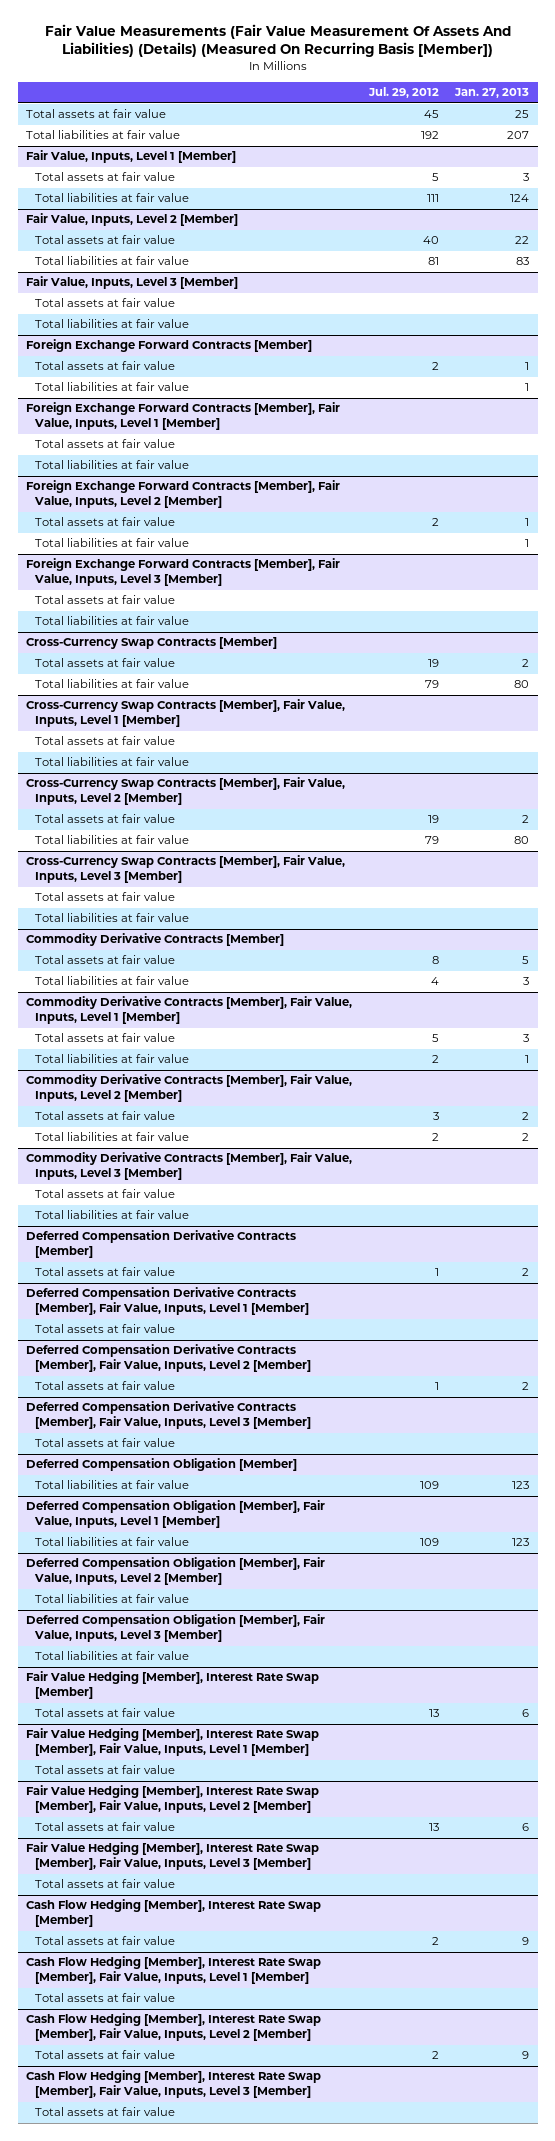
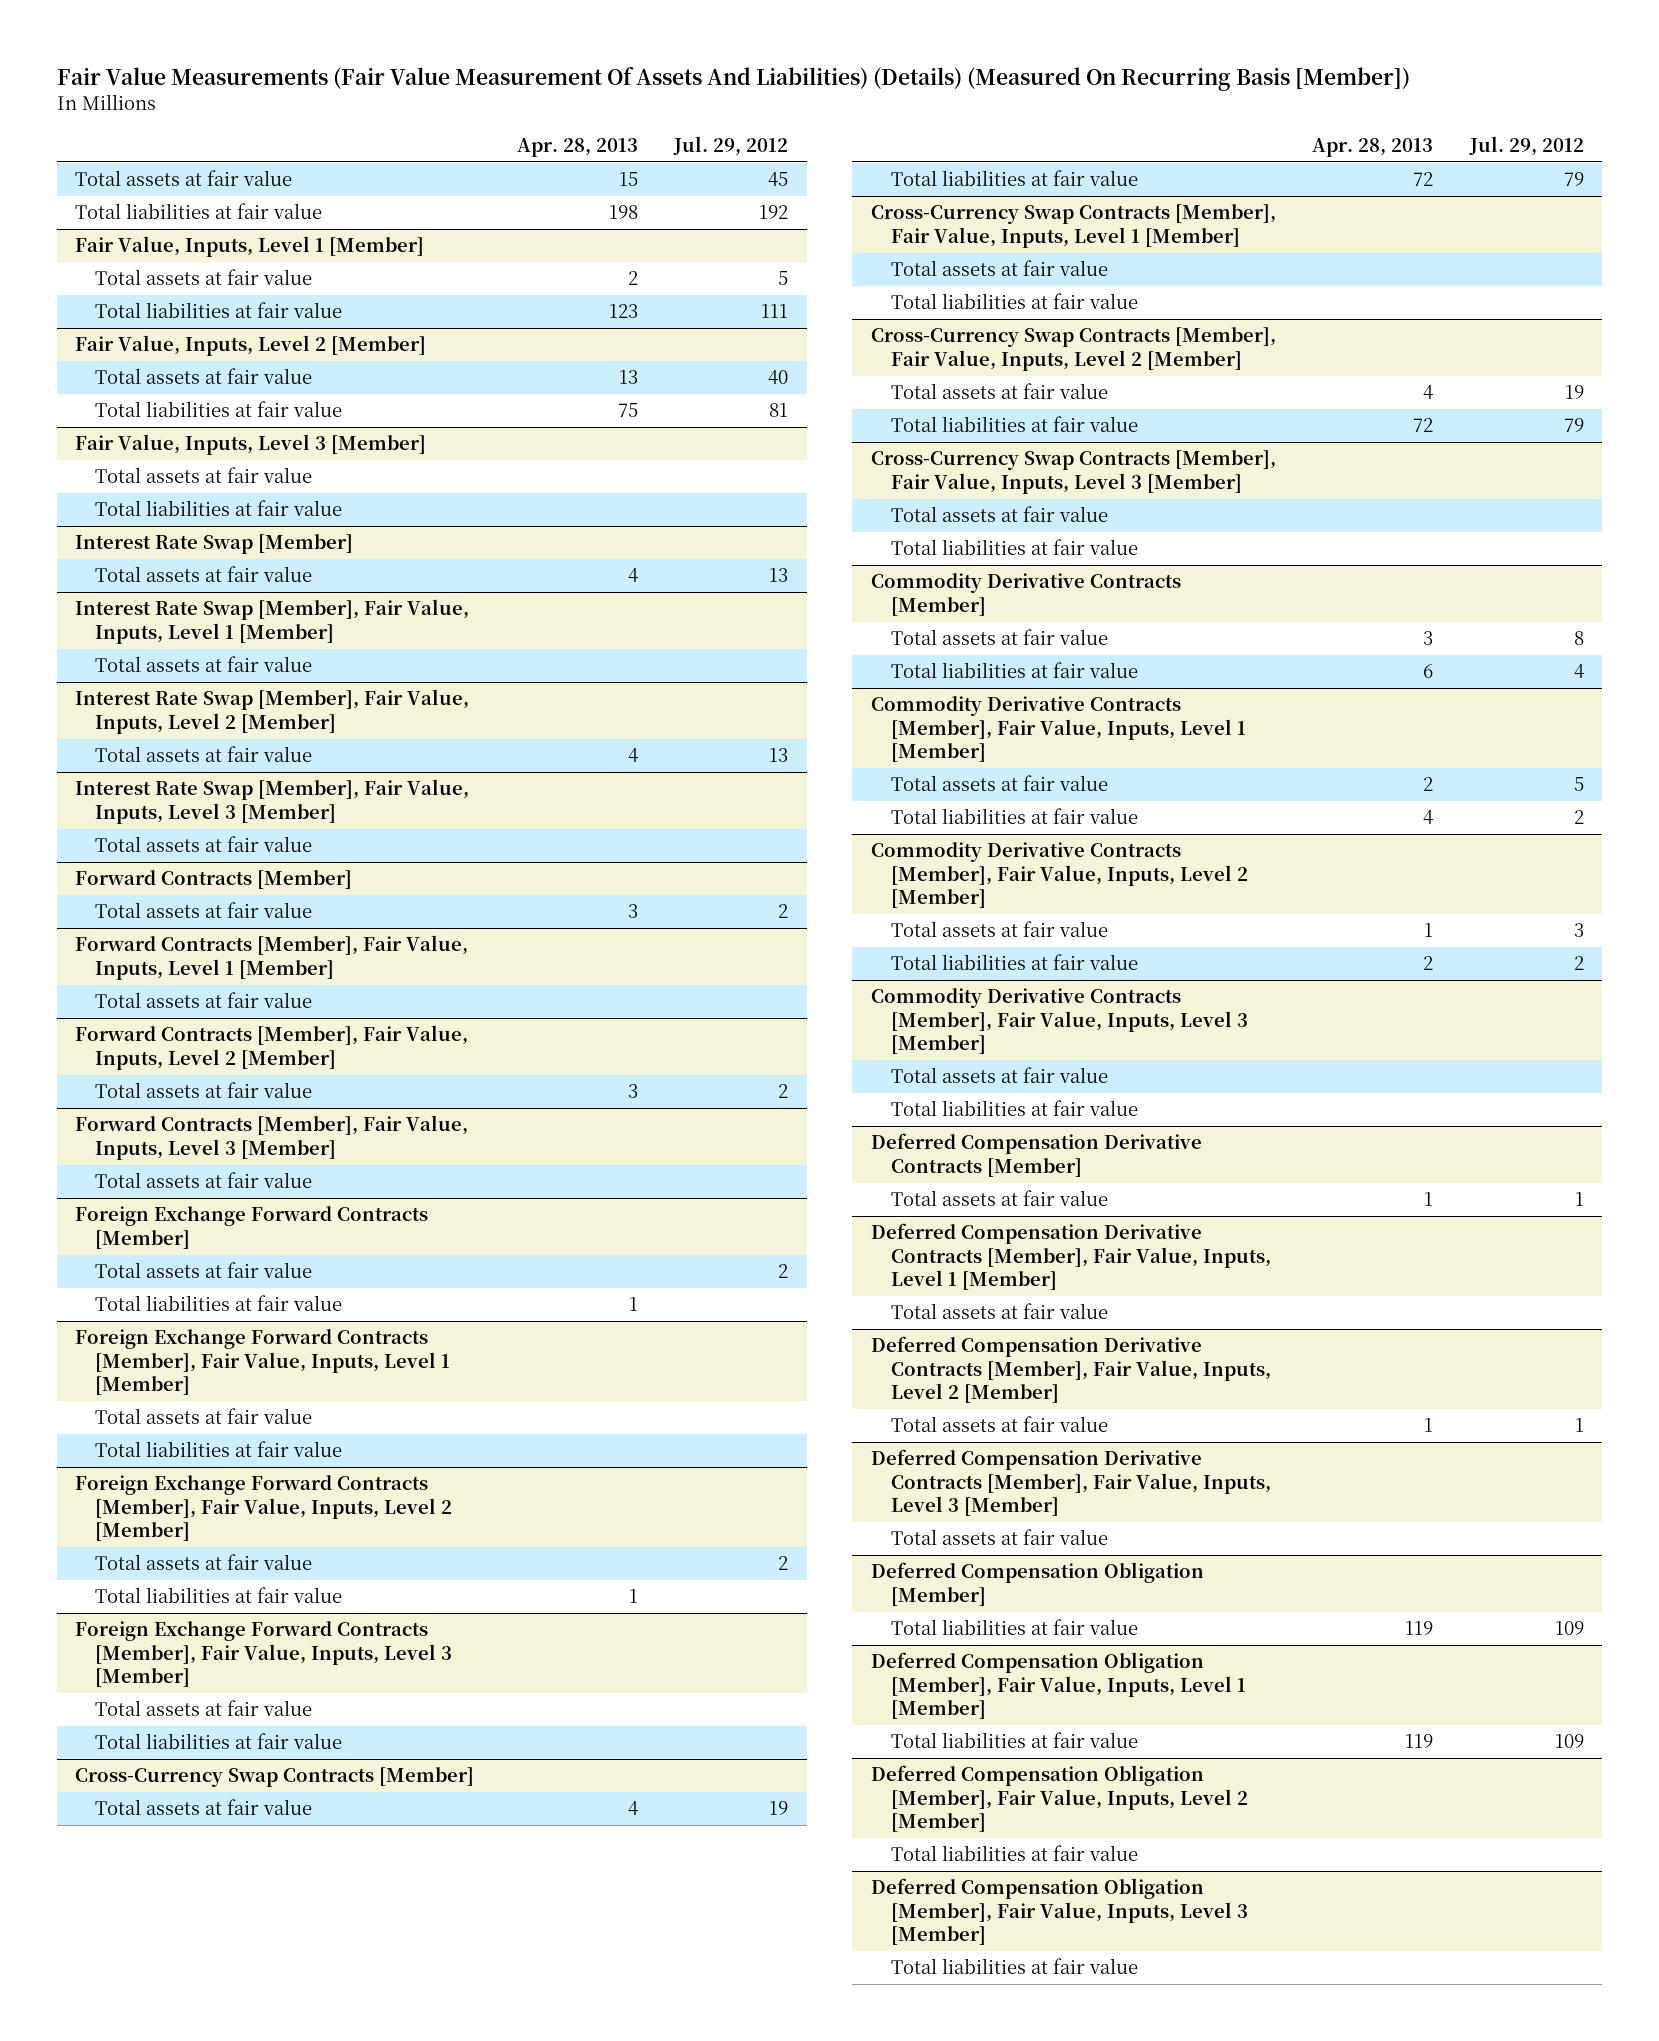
- | Jul. 29, 2012 | Jan. 27, 2013
+ | Apr. 28, 2013 | Jul. 29, 2012
+ Interest Rate Swap [Member]
+ Total assets at fair value | 4 | 13
+ Interest Rate Swap [Member], Fair Value, Inputs, Level 1 [Member]
+ Total assets at fair value
+ Interest Rate Swap [Member], Fair Value, Inputs, Level 2 [Member]
+ Total assets at fair value | 4 | 13
+ Interest Rate Swap [Member], Fair Value, Inputs, Level 3 [Member]
+ Total assets at fair value
+ Forward Contracts [Member]
+ Total assets at fair value | 3 | 2
+ Forward Contracts [Member], Fair Value, Inputs, Level 1 [Member]
+ Total assets at fair value
+ Forward Contracts [Member], Fair Value, Inputs, Level 2 [Member]
+ Total assets at fair value | 3 | 2
+ Forward Contracts [Member], Fair Value, Inputs, Level 3 [Member]
+ Total assets at fair value
- Fair Value Hedging [Member], Interest Rate Swap [Member]
- Total assets at fair value | 13 | 6
- Fair Value Hedging [Member], Interest Rate Swap [Member], Fair Value, Inputs, Level 1 [Member]
- Total assets at fair value
- Fair Value Hedging [Member], Interest Rate Swap [Member], Fair Value, Inputs, Level 2 [Member]
- Total assets at fair value | 13 | 6
- Fair Value Hedging [Member], Interest Rate Swap [Member], Fair Value, Inputs, Level 3 [Member]
- Total assets at fair value
- Cash Flow Hedging [Member], Interest Rate Swap [Member]
- Total assets at fair value | 2 | 9
- Cash Flow Hedging [Member], Interest Rate Swap [Member], Fair Value, Inputs, Level 1 [Member]
- Total assets at fair value
- Cash Flow Hedging [Member], Interest Rate Swap [Member], Fair Value, Inputs, Level 2 [Member]
- Total assets at fair value | 2 | 9
- Cash Flow Hedging [Member], Interest Rate Swap [Member], Fair Value, Inputs, Level 3 [Member]
- Total assets at fair value

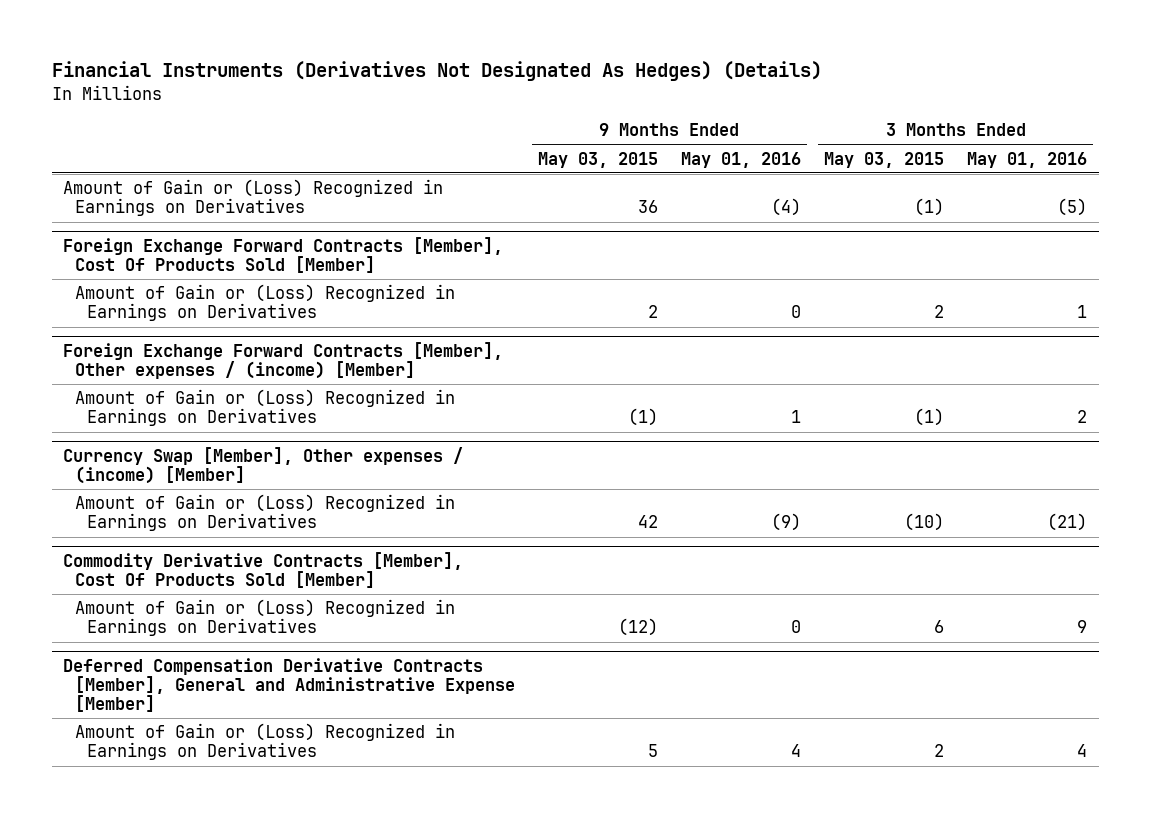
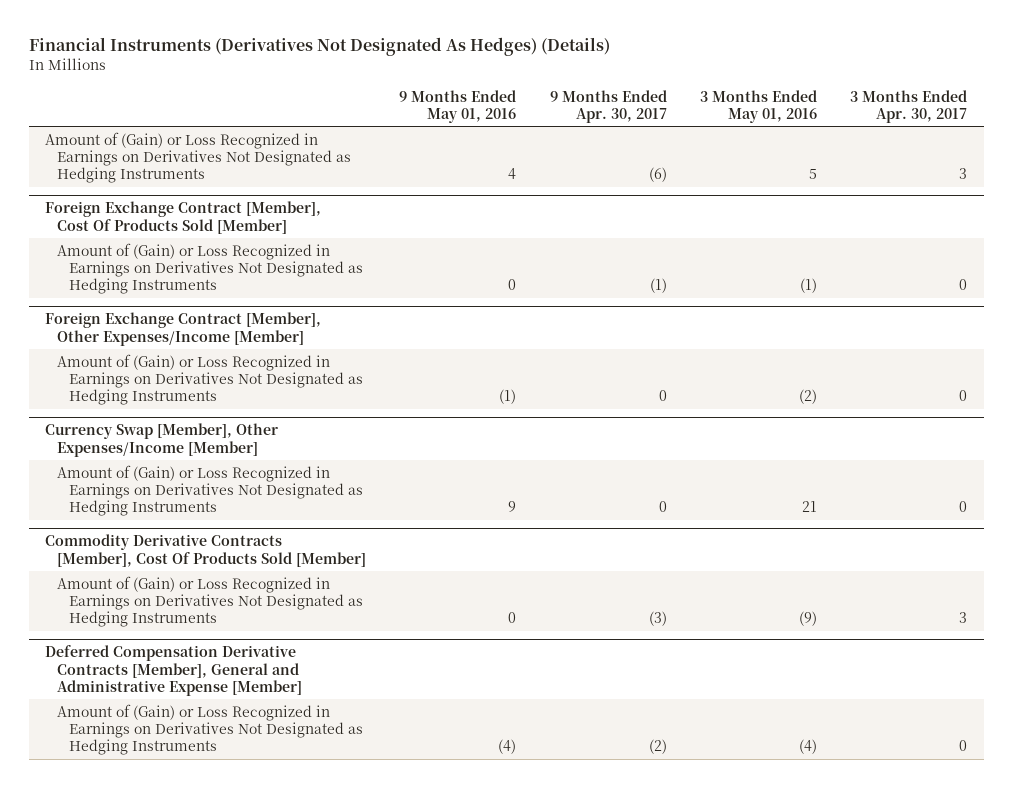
- | 9 Months Ended May 03, 2015 | 9 Months Ended May 01, 2016 | 3 Months Ended May 03, 2015 | 3 Months Ended May 01, 2016
+ | 9 Months Ended May 01, 2016 | 9 Months Ended Apr. 30, 2017 | 3 Months Ended May 01, 2016 | 3 Months Ended Apr. 30, 2017
- Amount of Gain or (Loss) Recognized in Earnings on Derivatives | 36 | (4) | (1) | (5)
- Foreign Exchange Forward Contracts [Member], Cost Of Products Sold [Member]
- Amount of Gain or (Loss) Recognized in Earnings on Derivatives | 2 | 0 | 2 | 1
- Foreign Exchange Forward Contracts [Member], Other expenses / (income) [Member]
- Amount of Gain or (Loss) Recognized in Earnings on Derivatives | (1) | 1 | (1) | 2
- Currency Swap [Member], Other expenses / (income) [Member]
- Amount of Gain or (Loss) Recognized in Earnings on Derivatives | 42 | (9) | (10) | (21)
+ Amount of (Gain) or Loss Recognized in Earnings on Derivatives Not Designated as Hedging Instruments | 4 | (6) | 5 | 3
+ Foreign Exchange Contract [Member], Cost Of Products Sold [Member]
+ Amount of (Gain) or Loss Recognized in Earnings on Derivatives Not Designated as Hedging Instruments | 0 | (1) | (1) | 0
+ Foreign Exchange Contract [Member], Other Expenses/Income [Member]
+ Amount of (Gain) or Loss Recognized in Earnings on Derivatives Not Designated as Hedging Instruments | (1) | 0 | (2) | 0
+ Currency Swap [Member], Other Expenses/Income [Member]
+ Amount of (Gain) or Loss Recognized in Earnings on Derivatives Not Designated as Hedging Instruments | 9 | 0 | 21 | 0
@ Commodity Derivative Contracts [Member], Cost Of Products Sold [Member]
- Amount of Gain or (Loss) Recognized in Earnings on Derivatives | (12) | 0 | 6 | 9
+ Amount of (Gain) or Loss Recognized in Earnings on Derivatives Not Designated as Hedging Instruments | 0 | (3) | (9) | 3
@ Deferred Compensation Derivative Contracts [Member], General and Administrative Expense [Member]
- Amount of Gain or (Loss) Recognized in Earnings on Derivatives | 5 | 4 | 2 | 4
+ Amount of (Gain) or Loss Recognized in Earnings on Derivatives Not Designated as Hedging Instruments | (4) | (2) | (4) | 0

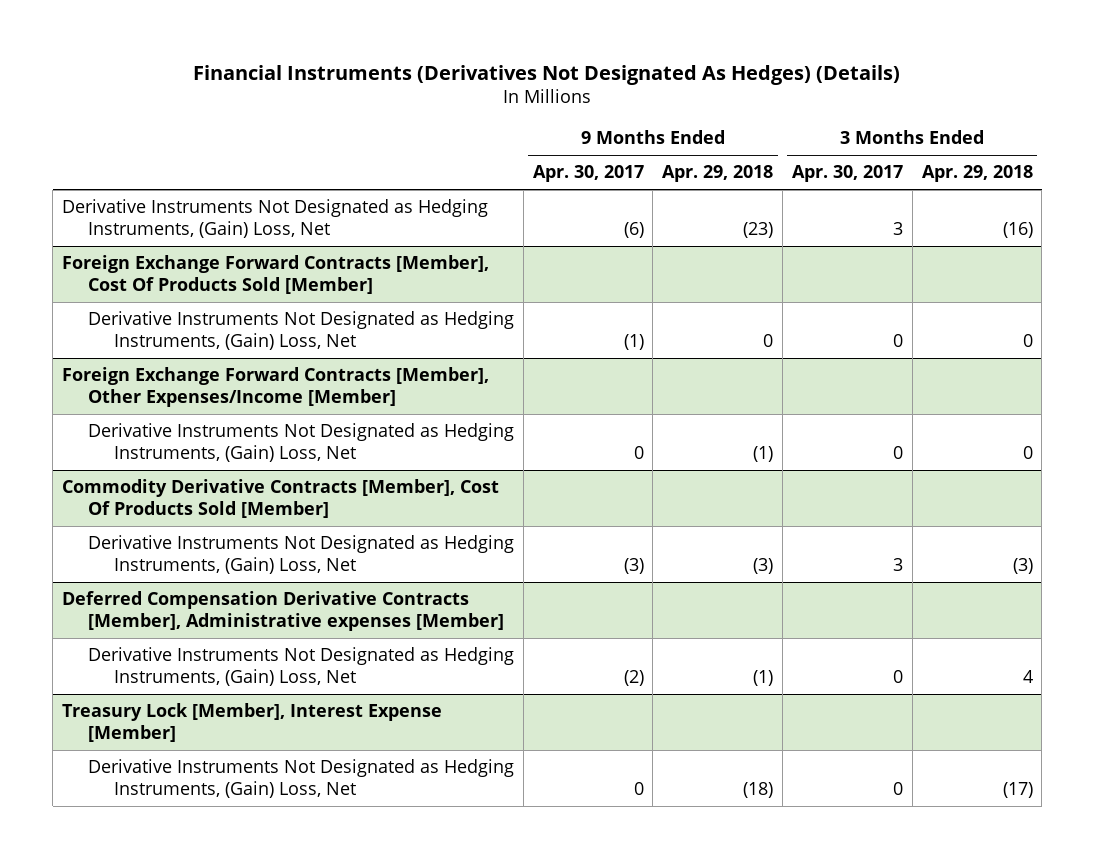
- | 9 Months Ended May 01, 2016 | 9 Months Ended Apr. 30, 2017 | 3 Months Ended May 01, 2016 | 3 Months Ended Apr. 30, 2017
+ | 9 Months Ended Apr. 30, 2017 | 9 Months Ended Apr. 29, 2018 | 3 Months Ended Apr. 30, 2017 | 3 Months Ended Apr. 29, 2018
- Amount of (Gain) or Loss Recognized in Earnings on Derivatives Not Designated as Hedging Instruments | 4 | (6) | 5 | 3
- Foreign Exchange Contract [Member], Cost Of Products Sold [Member]
- Amount of (Gain) or Loss Recognized in Earnings on Derivatives Not Designated as Hedging Instruments | 0 | (1) | (1) | 0
- Foreign Exchange Contract [Member], Other Expenses/Income [Member]
- Amount of (Gain) or Loss Recognized in Earnings on Derivatives Not Designated as Hedging Instruments | (1) | 0 | (2) | 0
- Currency Swap [Member], Other Expenses/Income [Member]
- Amount of (Gain) or Loss Recognized in Earnings on Derivatives Not Designated as Hedging Instruments | 9 | 0 | 21 | 0
+ Derivative Instruments Not Designated as Hedging Instruments, (Gain) Loss, Net | (6) | (23) | 3 | (16)
+ Foreign Exchange Forward Contracts [Member], Cost Of Products Sold [Member]
+ Derivative Instruments Not Designated as Hedging Instruments, (Gain) Loss, Net | (1) | 0 | 0 | 0
+ Foreign Exchange Forward Contracts [Member], Other Expenses/Income [Member]
+ Derivative Instruments Not Designated as Hedging Instruments, (Gain) Loss, Net | 0 | (1) | 0 | 0
@ Commodity Derivative Contracts [Member], Cost Of Products Sold [Member]
- Amount of (Gain) or Loss Recognized in Earnings on Derivatives Not Designated as Hedging Instruments | 0 | (3) | (9) | 3
- Deferred Compensation Derivative Contracts [Member], General and Administrative Expense [Member]
- Amount of (Gain) or Loss Recognized in Earnings on Derivatives Not Designated as Hedging Instruments | (4) | (2) | (4) | 0
@ Commodity Derivative Contracts [Member], Cost Of Products Sold [Member]
+ Derivative Instruments Not Designated as Hedging Instruments, (Gain) Loss, Net | (3) | (3) | 3 | (3)
+ Deferred Compensation Derivative Contracts [Member], Administrative expenses [Member]
+ Derivative Instruments Not Designated as Hedging Instruments, (Gain) Loss, Net | (2) | (1) | 0 | 4
+ Treasury Lock [Member], Interest Expense [Member]
+ Derivative Instruments Not Designated as Hedging Instruments, (Gain) Loss, Net | 0 | (18) | 0 | (17)

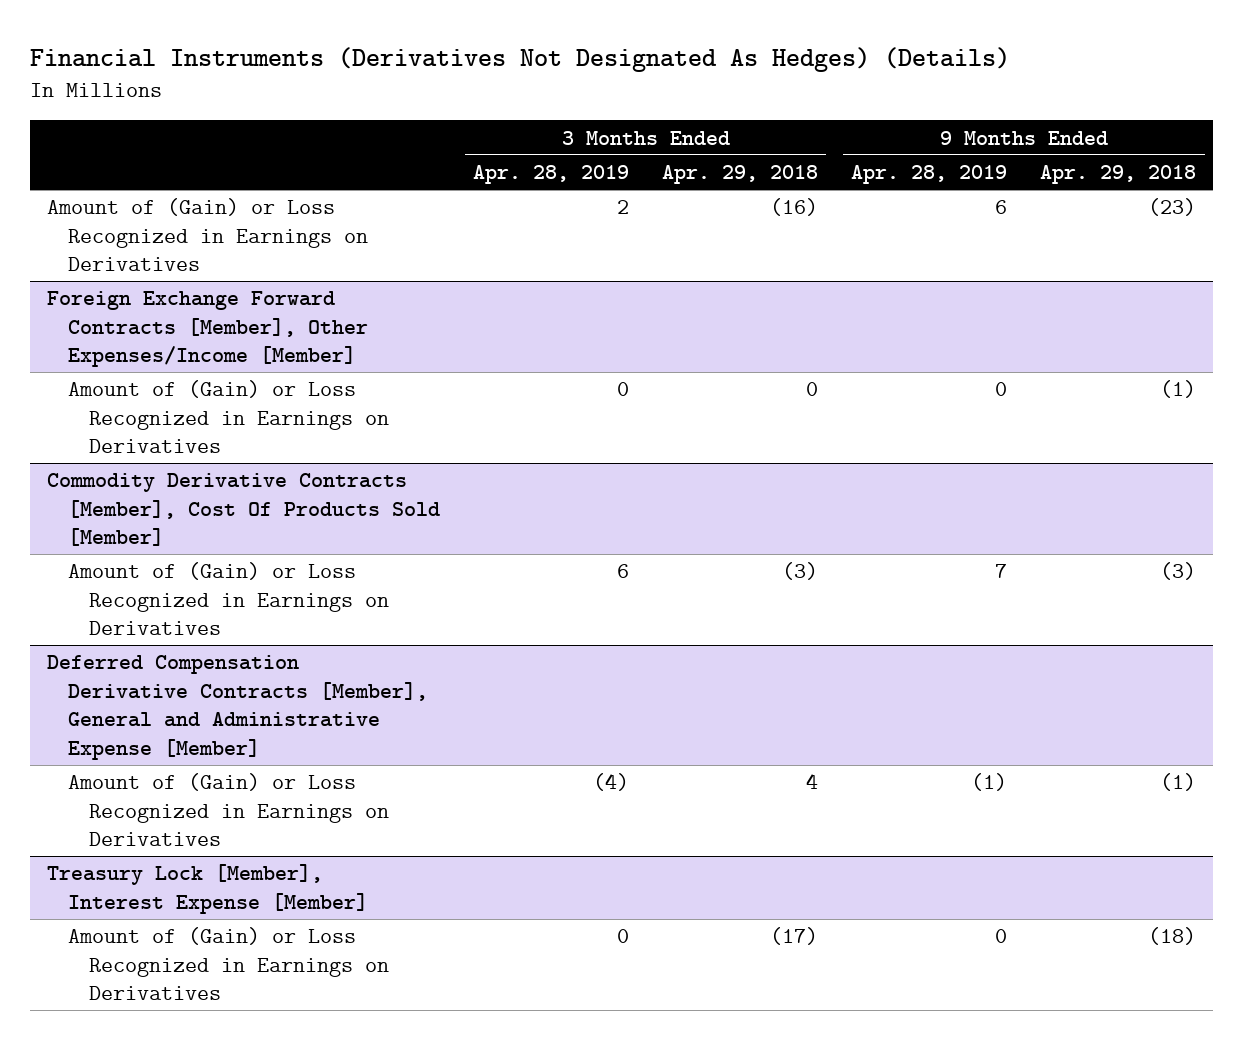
- | 9 Months Ended Apr. 30, 2017 | 9 Months Ended Apr. 29, 2018 | 3 Months Ended Apr. 30, 2017 | 3 Months Ended Apr. 29, 2018
+ | 3 Months Ended Apr. 28, 2019 | 3 Months Ended Apr. 29, 2018 | 9 Months Ended Apr. 28, 2019 | 9 Months Ended Apr. 29, 2018
- Derivative Instruments Not Designated as Hedging Instruments, (Gain) Loss, Net | (6) | (23) | 3 | (16)
- Foreign Exchange Forward Contracts [Member], Cost Of Products Sold [Member]
- Derivative Instruments Not Designated as Hedging Instruments, (Gain) Loss, Net | (1) | 0 | 0 | 0
+ Amount of (Gain) or Loss Recognized in Earnings on Derivatives | 2 | (16) | 6 | (23)
@ Foreign Exchange Forward Contracts [Member], Other Expenses/Income [Member]
- Derivative Instruments Not Designated as Hedging Instruments, (Gain) Loss, Net | 0 | (1) | 0 | 0
+ Amount of (Gain) or Loss Recognized in Earnings on Derivatives | 0 | 0 | 0 | (1)
@ Commodity Derivative Contracts [Member], Cost Of Products Sold [Member]
- Derivative Instruments Not Designated as Hedging Instruments, (Gain) Loss, Net | (3) | (3) | 3 | (3)
- Deferred Compensation Derivative Contracts [Member], Administrative expenses [Member]
- Derivative Instruments Not Designated as Hedging Instruments, (Gain) Loss, Net | (2) | (1) | 0 | 4
@ Commodity Derivative Contracts [Member], Cost Of Products Sold [Member]
+ Amount of (Gain) or Loss Recognized in Earnings on Derivatives | 6 | (3) | 7 | (3)
+ Deferred Compensation Derivative Contracts [Member], General and Administrative Expense [Member]
+ Amount of (Gain) or Loss Recognized in Earnings on Derivatives | (4) | 4 | (1) | (1)
@ Treasury Lock [Member], Interest Expense [Member]
- Derivative Instruments Not Designated as Hedging Instruments, (Gain) Loss, Net | 0 | (18) | 0 | (17)
+ Amount of (Gain) or Loss Recognized in Earnings on Derivatives | 0 | (17) | 0 | (18)

